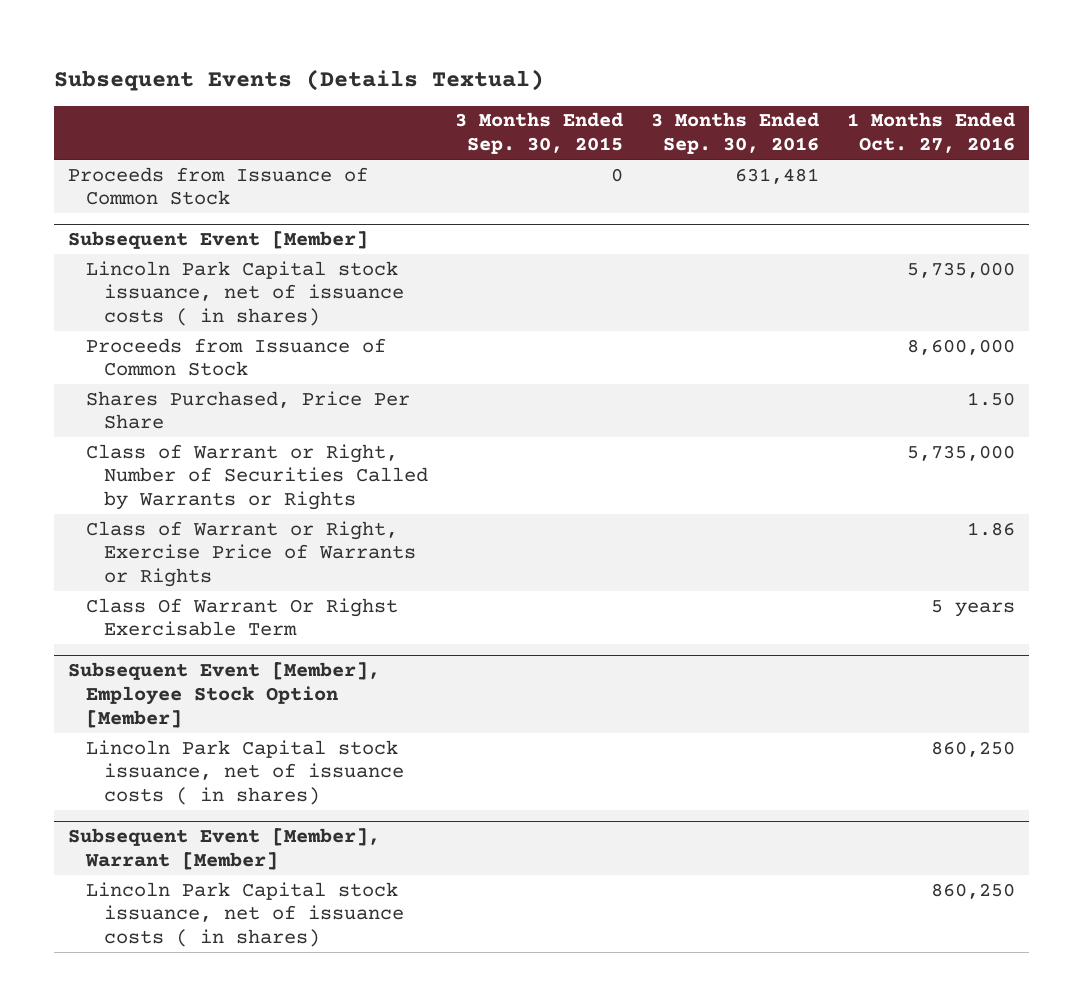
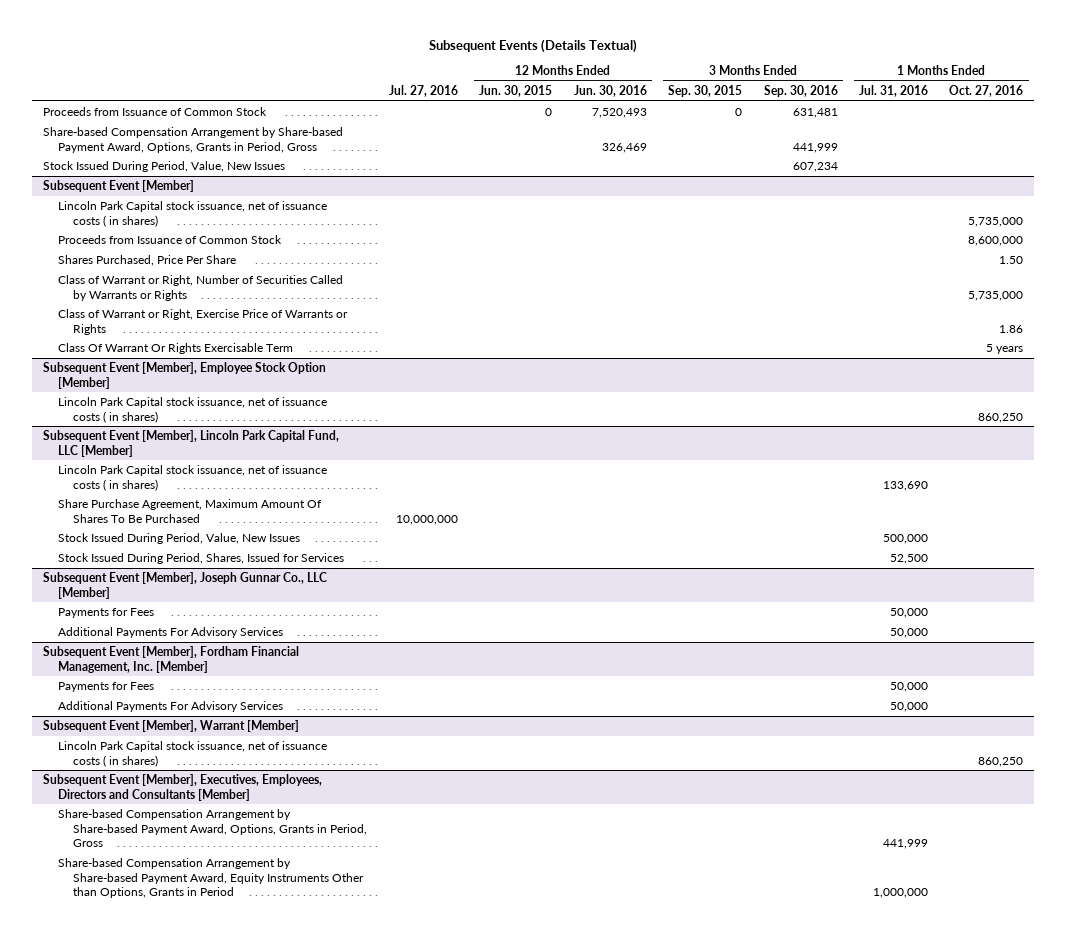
- | 3 Months Ended Sep. 30, 2015 | 3 Months Ended Sep. 30, 2016 | 1 Months Ended Oct. 27, 2016
+ | Jul. 27, 2016 | 12 Months Ended Jun. 30, 2015 | 12 Months Ended Jun. 30, 2016 | 3 Months Ended Sep. 30, 2015 | 3 Months Ended Sep. 30, 2016 | 1 Months Ended Jul. 31, 2016 | 1 Months Ended Oct. 27, 2016
+ Share-based Compensation Arrangement by Share-based Payment Award, Options, Grants in Period, Gross | | | 326,469 | | 441,999 | |
+ Stock Issued During Period, Value, New Issues | | | | | 607,234 | |
@ Subsequent Event [Member]
- Class Of Warrant Or Righst Exercisable Term | | | 5 years
+ Class Of Warrant Or Rights Exercisable Term | | | | | | | 5 years
+ Subsequent Event [Member], Lincoln Park Capital Fund, LLC [Member]
+ Lincoln Park Capital stock issuance, net of issuance costs ( in shares) | | | | | | 133,690 |
+ Share Purchase Agreement, Maximum Amount Of Shares To Be Purchased | 10,000,000 | | | | | |
+ Stock Issued During Period, Value, New Issues | | | | | | 500,000 |
+ Stock Issued During Period, Shares, Issued for Services | | | | | | 52,500 |
+ Subsequent Event [Member], Joseph Gunnar Co., LLC [Member]
+ Payments for Fees | | | | | | 50,000 |
+ Additional Payments For Advisory Services | | | | | | 50,000 |
+ Subsequent Event [Member], Fordham Financial Management, Inc. [Member]
+ Payments for Fees | | | | | | 50,000 |
+ Additional Payments For Advisory Services | | | | | | 50,000 |
+ Subsequent Event [Member], Executives, Employees, Directors and Consultants [Member]
+ Share-based Compensation Arrangement by Share-based Payment Award, Options, Grants in Period, Gross | | | | | | 441,999 |
+ Share-based Compensation Arrangement by Share-based Payment Award, Equity Instruments Other than Options, Grants in Period | | | | | | 1,000,000 |

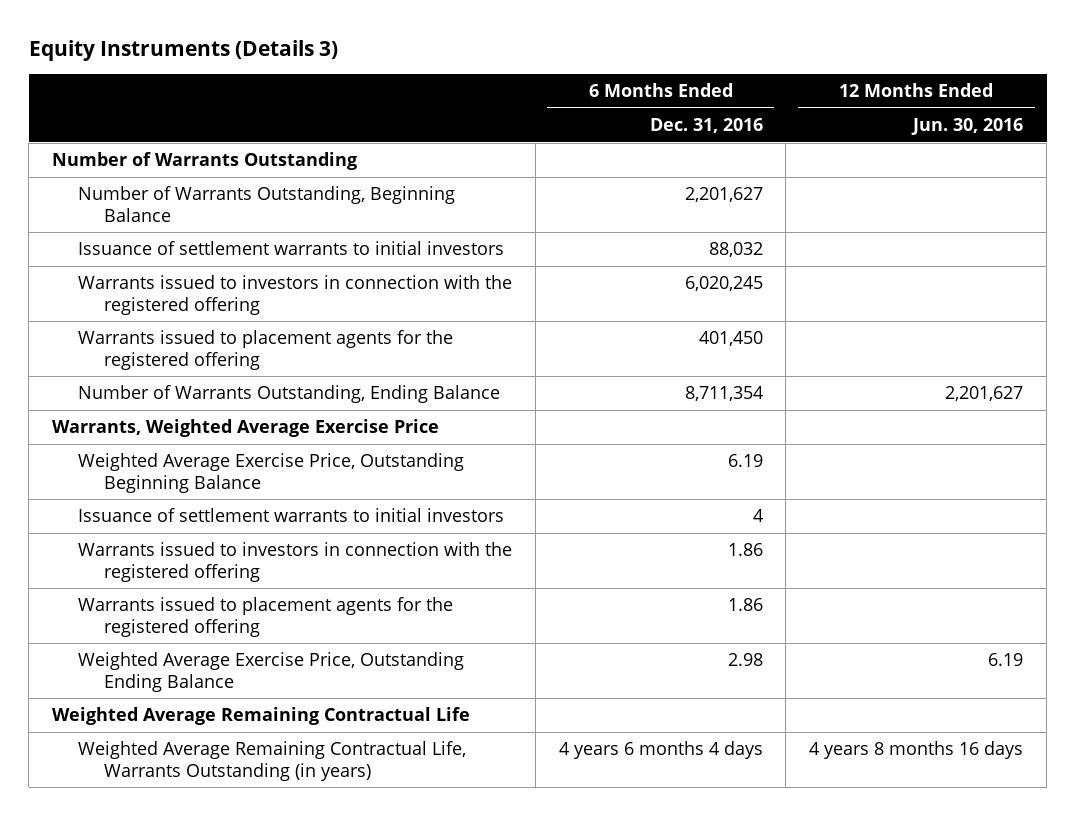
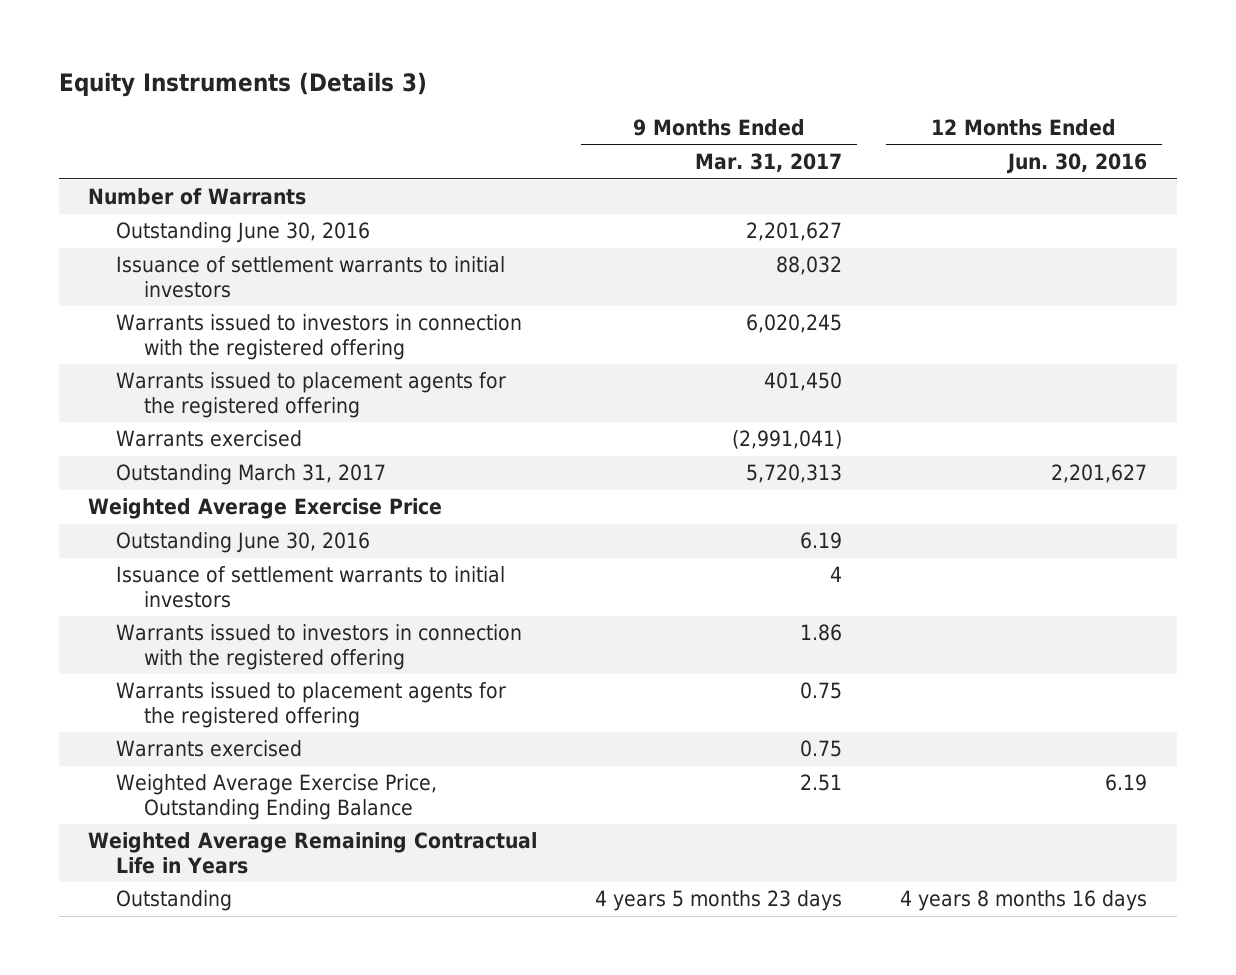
- | 6 Months Ended Dec. 31, 2016 | 12 Months Ended Jun. 30, 2016
+ | 9 Months Ended Mar. 31, 2017 | 12 Months Ended Jun. 30, 2016
- Number of Warrants Outstanding
- Number of Warrants Outstanding, Beginning Balance | 2,201,627 |
+ Number of Warrants
+ Outstanding June 30, 2016 | 2,201,627 |
- Number of Warrants Outstanding, Ending Balance | 8,711,354 | 2,201,627
- Warrants, Weighted Average Exercise Price
- Weighted Average Exercise Price, Outstanding Beginning Balance | 6.19 |
+ Warrants exercised | (2,991,041) |
+ Outstanding March 31, 2017 | 5,720,313 | 2,201,627
+ Weighted Average Exercise Price
+ Outstanding June 30, 2016 | 6.19 |
+ Warrants exercised | 0.75 |
- Weighted Average Remaining Contractual Life
- Weighted Average Remaining Contractual Life, Warrants Outstanding (in years) | 4 years 6 months 4 days | 4 years 8 months 16 days
+ Weighted Average Remaining Contractual Life in Years
+ Outstanding | 4 years 5 months 23 days | 4 years 8 months 16 days

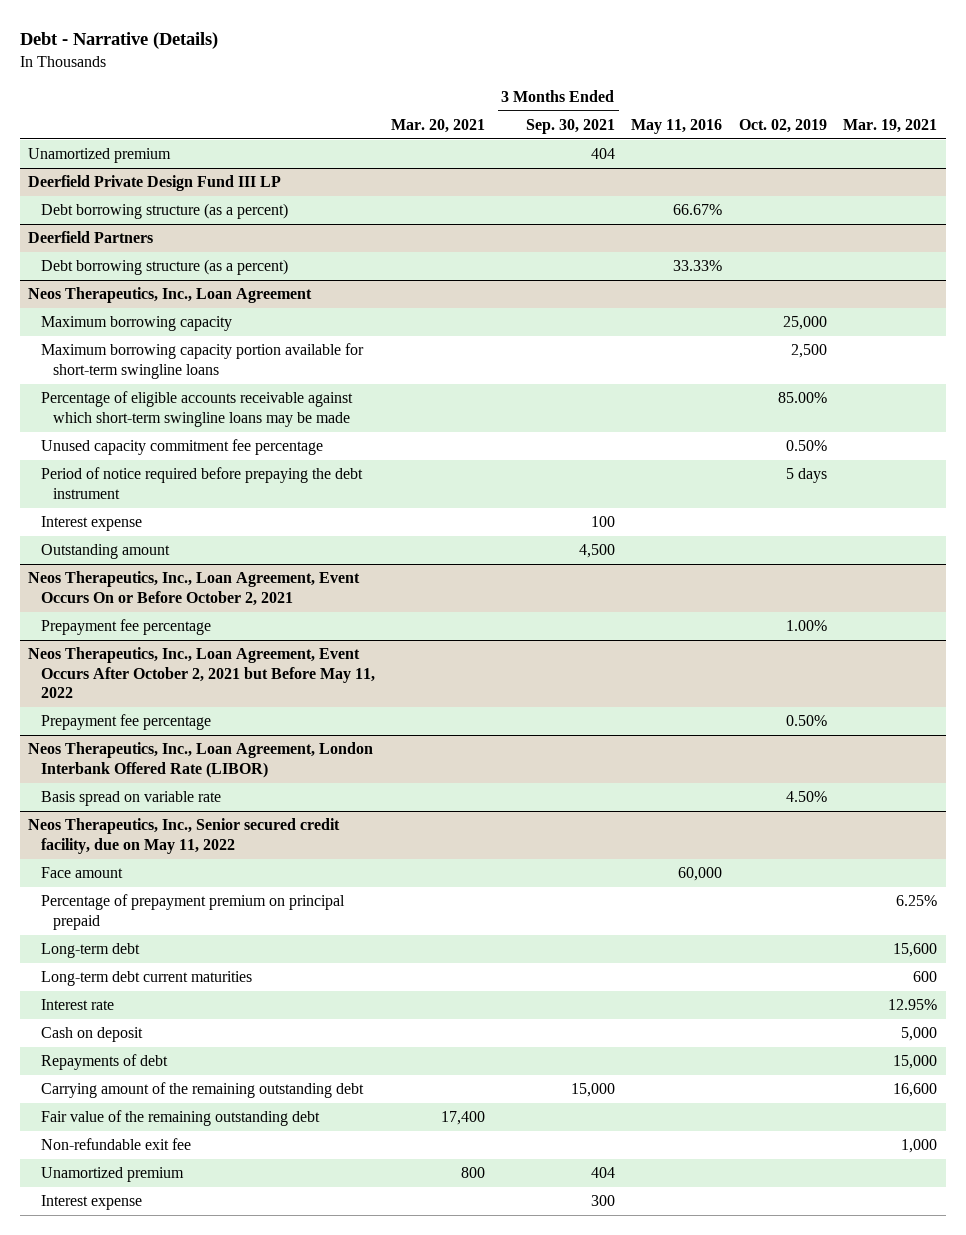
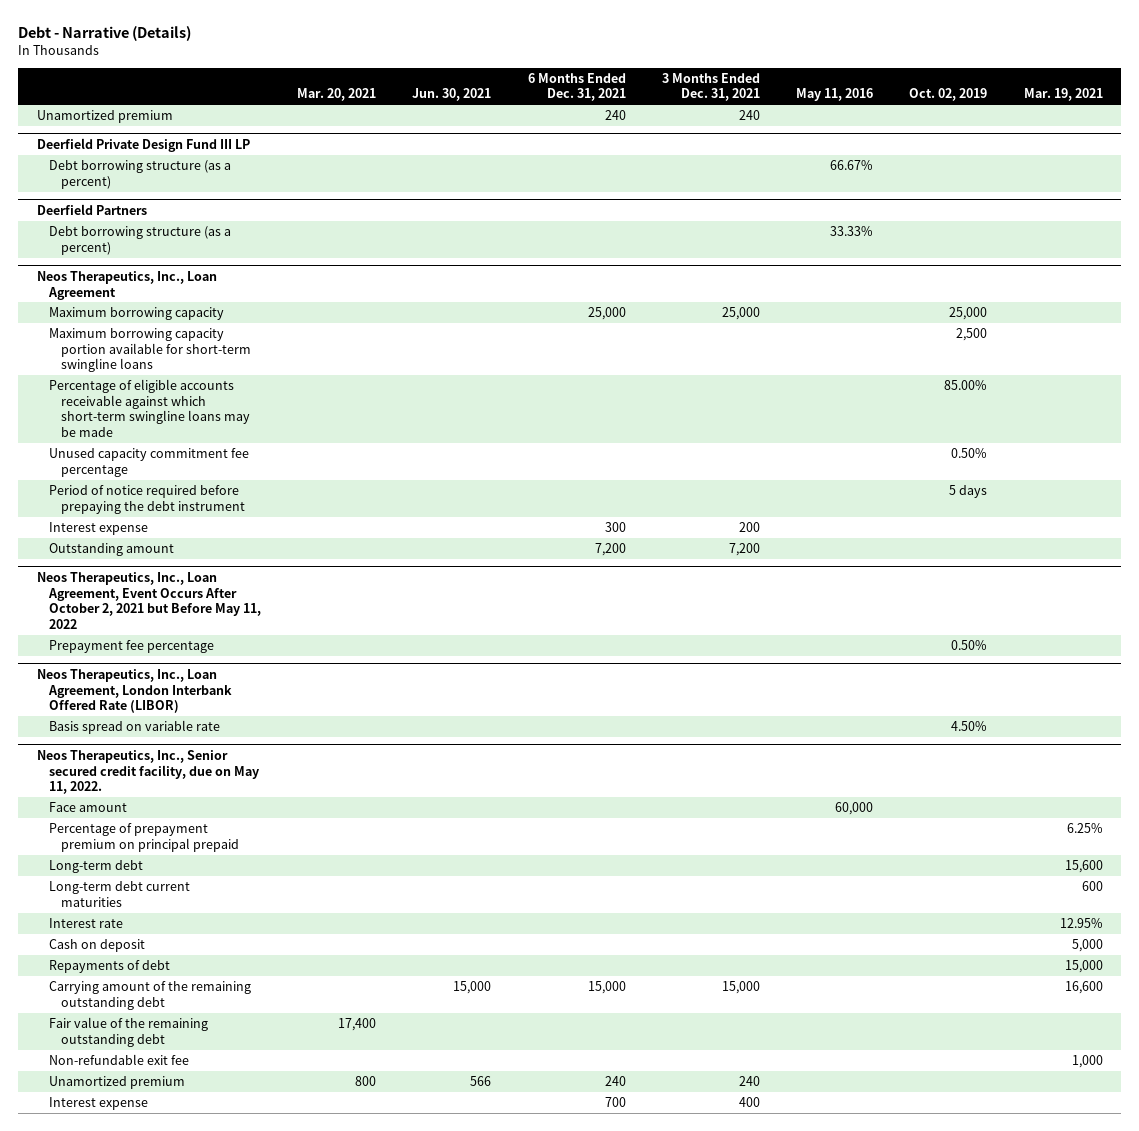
- | Mar. 20, 2021 | 3 Months Ended Sep. 30, 2021 | May 11, 2016 | Oct. 02, 2019 | Mar. 19, 2021
+ | Mar. 20, 2021 | Jun. 30, 2021 | 6 Months Ended Dec. 31, 2021 | 3 Months Ended Dec. 31, 2021 | May 11, 2016 | Oct. 02, 2019 | Mar. 19, 2021
- Neos Therapeutics, Inc., Loan Agreement, Event Occurs On or Before October 2, 2021
- Prepayment fee percentage | | | | 1.00% |
- Neos Therapeutics, Inc., Senior secured credit facility, due on May 11, 2022
+ Neos Therapeutics, Inc., Senior secured credit facility, due on May 11, 2022.

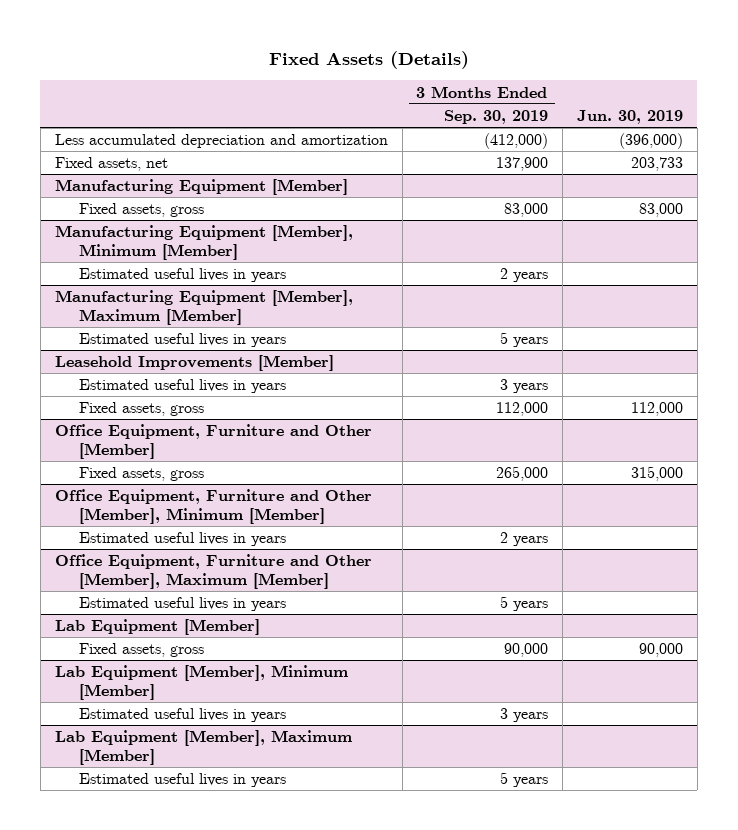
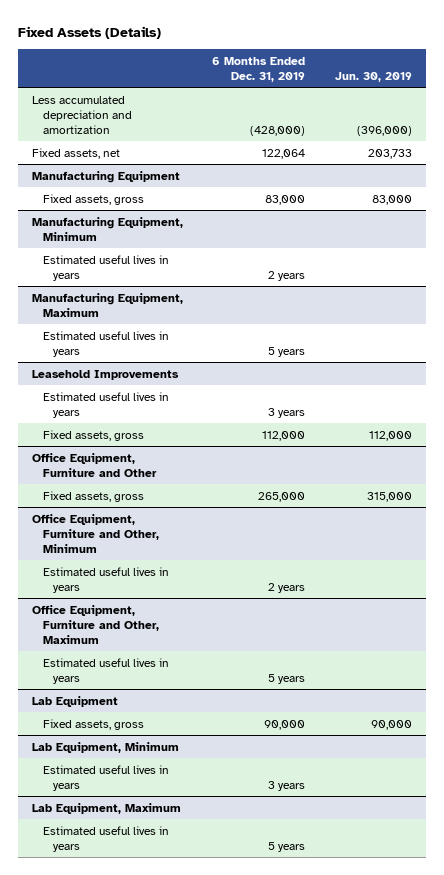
- | 3 Months Ended Sep. 30, 2019 | Jun. 30, 2019
+ | 6 Months Ended Dec. 31, 2019 | Jun. 30, 2019
- Manufacturing Equipment [Member]
+ Manufacturing Equipment
- Manufacturing Equipment [Member], Minimum [Member]
+ Manufacturing Equipment, Minimum
- Manufacturing Equipment [Member], Maximum [Member]
+ Manufacturing Equipment, Maximum
- Leasehold Improvements [Member]
+ Leasehold Improvements
- Office Equipment, Furniture and Other [Member]
+ Office Equipment, Furniture and Other
- Office Equipment, Furniture and Other [Member], Minimum [Member]
+ Office Equipment, Furniture and Other, Minimum
- Office Equipment, Furniture and Other [Member], Maximum [Member]
+ Office Equipment, Furniture and Other, Maximum
- Lab Equipment [Member]
+ Lab Equipment
- Lab Equipment [Member], Minimum [Member]
+ Lab Equipment, Minimum
- Lab Equipment [Member], Maximum [Member]
+ Lab Equipment, Maximum

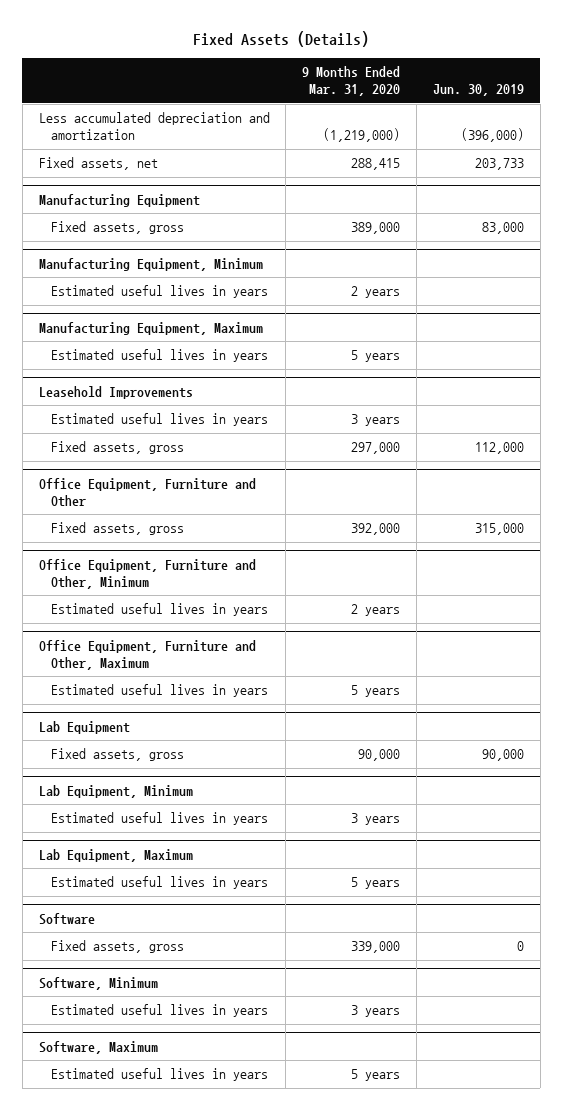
- | 6 Months Ended Dec. 31, 2019 | Jun. 30, 2019
+ | 9 Months Ended Mar. 31, 2020 | Jun. 30, 2019
+ Software
+ Fixed assets, gross | 339,000 | 0
+ Software, Minimum
+ Estimated useful lives in years | 3 years |
+ Software, Maximum
+ Estimated useful lives in years | 5 years |

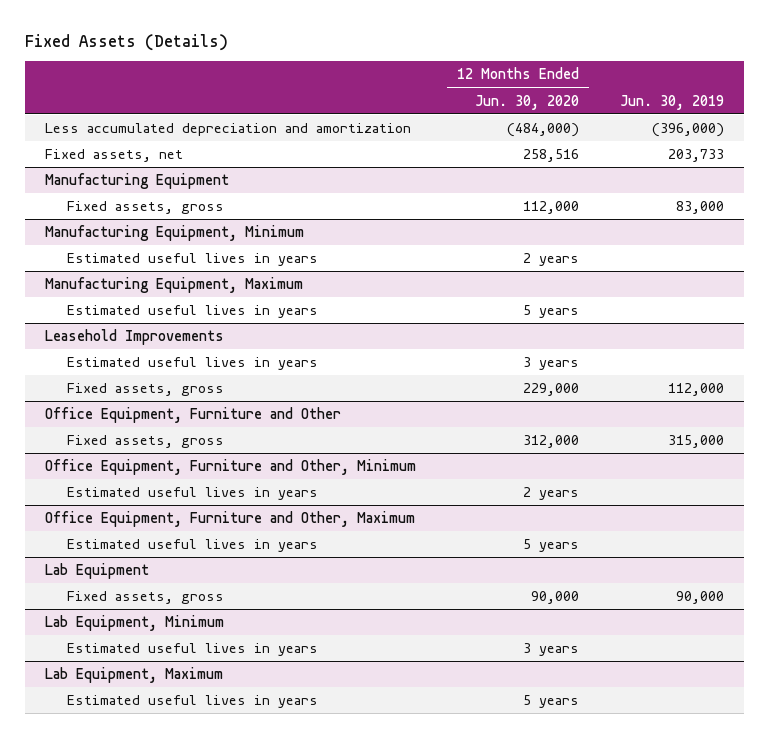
- | 9 Months Ended Mar. 31, 2020 | Jun. 30, 2019
+ | 12 Months Ended Jun. 30, 2020 | Jun. 30, 2019
- Software
- Fixed assets, gross | 339,000 | 0
- Software, Minimum
- Estimated useful lives in years | 3 years |
- Software, Maximum
- Estimated useful lives in years | 5 years |

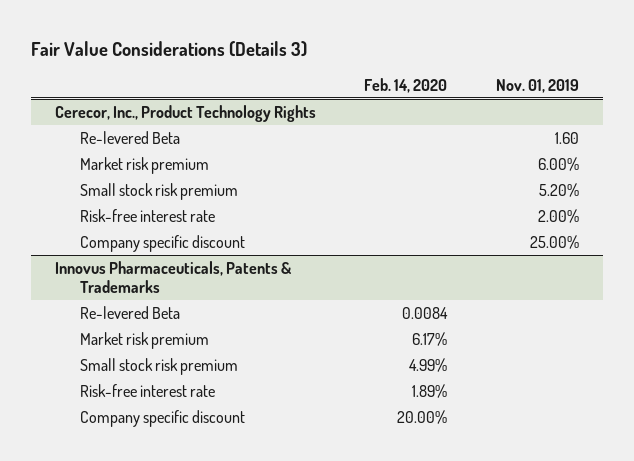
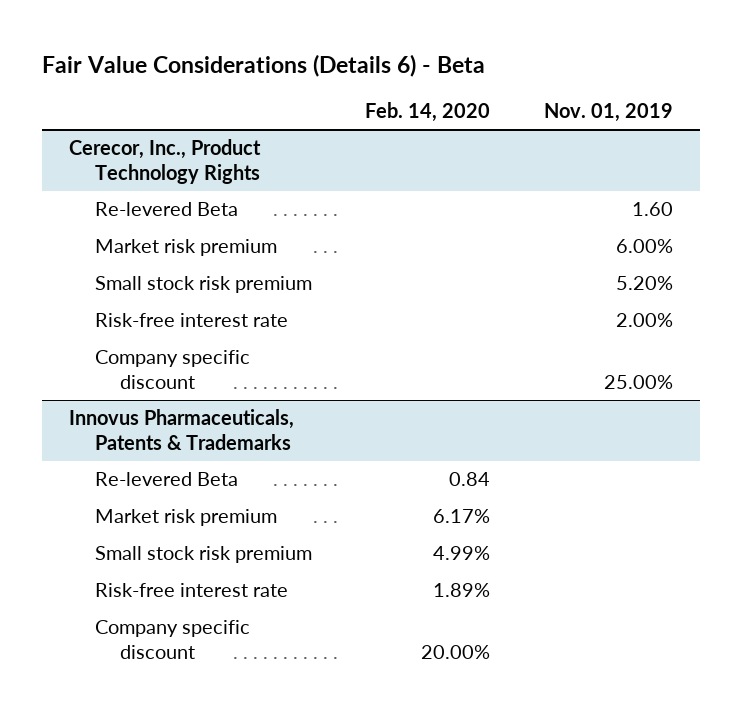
- Fair Value Considerations (Details 3)
+ Fair Value Considerations (Details 6) - Beta
@ Innovus Pharmaceuticals, Patents & Trademarks
- Re-levered Beta | 0.0084 |
+ Re-levered Beta | 0.84 |

